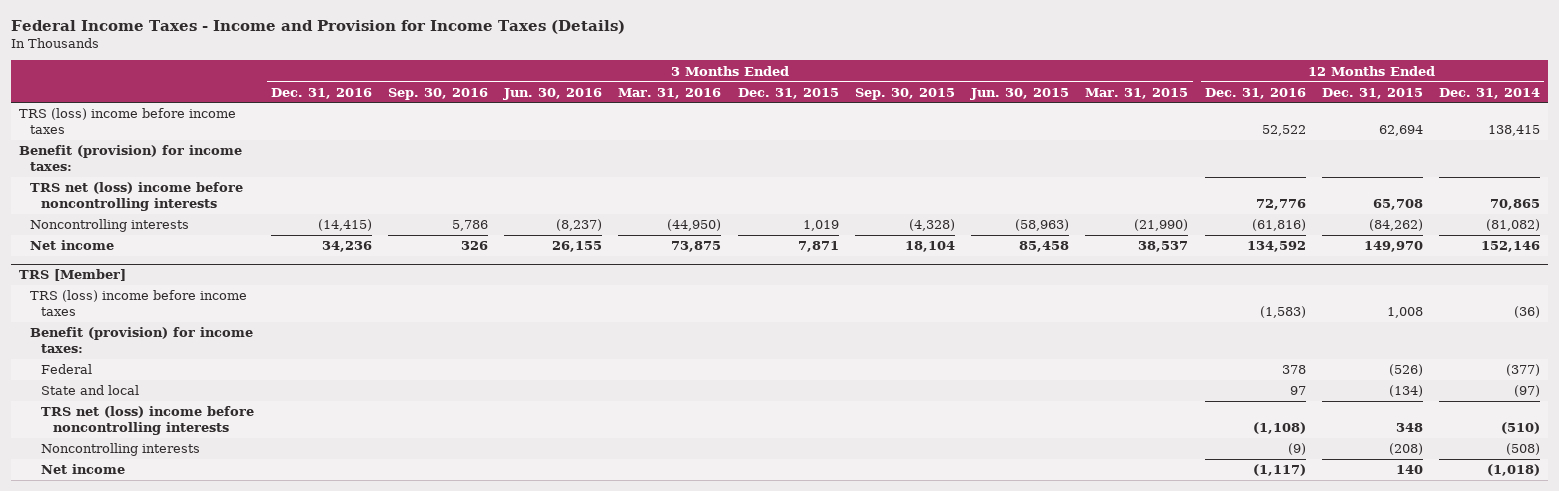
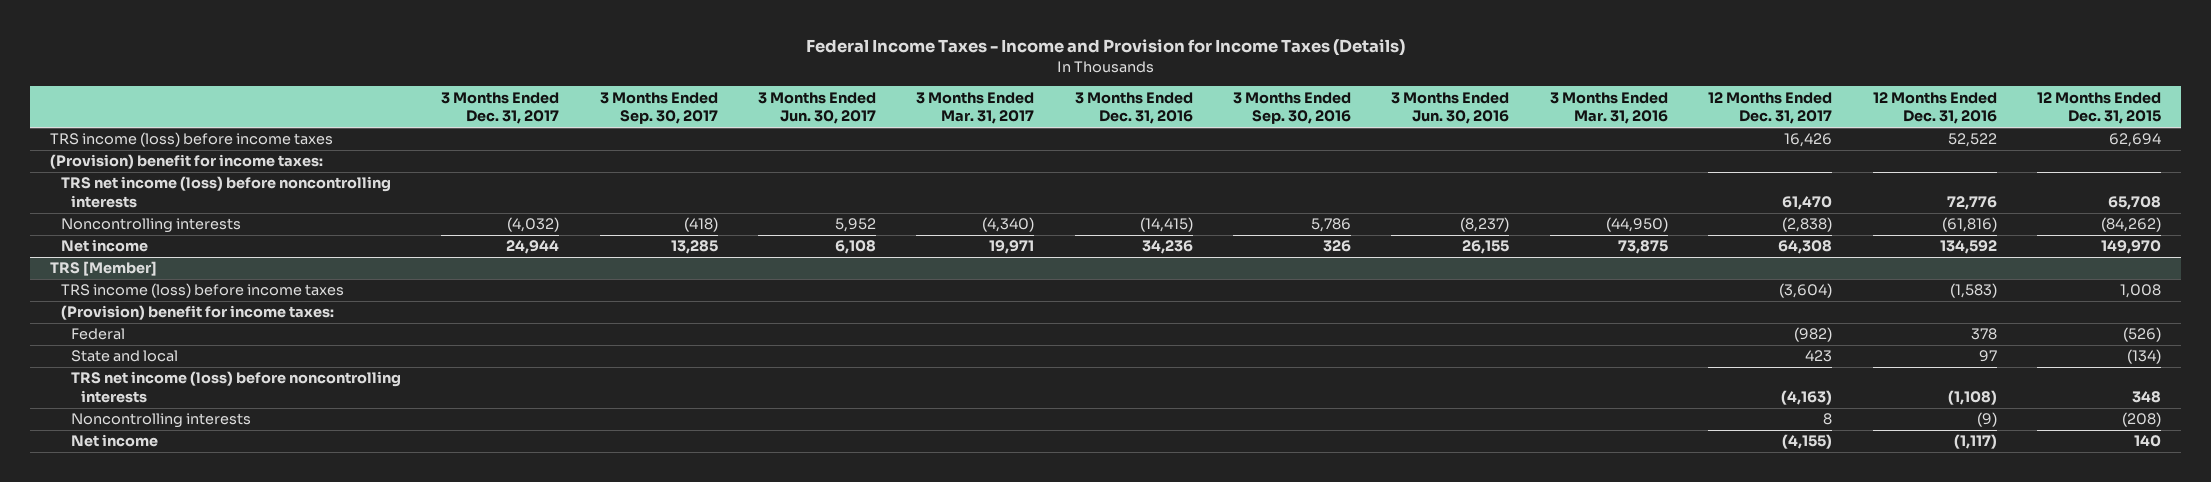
- | 3 Months Ended Dec. 31, 2016 | 3 Months Ended Sep. 30, 2016 | 3 Months Ended Jun. 30, 2016 | 3 Months Ended Mar. 31, 2016 | 3 Months Ended Dec. 31, 2015 | 3 Months Ended Sep. 30, 2015 | 3 Months Ended Jun. 30, 2015 | 3 Months Ended Mar. 31, 2015 | 12 Months Ended Dec. 31, 2016 | 12 Months Ended Dec. 31, 2015 | 12 Months Ended Dec. 31, 2014
+ | 3 Months Ended Dec. 31, 2017 | 3 Months Ended Sep. 30, 2017 | 3 Months Ended Jun. 30, 2017 | 3 Months Ended Mar. 31, 2017 | 3 Months Ended Dec. 31, 2016 | 3 Months Ended Sep. 30, 2016 | 3 Months Ended Jun. 30, 2016 | 3 Months Ended Mar. 31, 2016 | 12 Months Ended Dec. 31, 2017 | 12 Months Ended Dec. 31, 2016 | 12 Months Ended Dec. 31, 2015
- TRS (loss) income before income taxes | | | | | | | | | 52,522 | 62,694 | 138,415
- Benefit (provision) for income taxes:
- TRS net (loss) income before noncontrolling interests | | | | | | | | | 72,776 | 65,708 | 70,865
+ TRS income (loss) before income taxes | | | | | | | | | 16,426 | 52,522 | 62,694
+ (Provision) benefit for income taxes:
+ TRS net income (loss) before noncontrolling interests | | | | | | | | | 61,470 | 72,776 | 65,708
@ TRS [Member]
- TRS (loss) income before income taxes | | | | | | | | | (1,583) | 1,008 | (36)
- Benefit (provision) for income taxes:
+ TRS income (loss) before income taxes | | | | | | | | | (3,604) | (1,583) | 1,008
+ (Provision) benefit for income taxes:
- TRS net (loss) income before noncontrolling interests | | | | | | | | | (1,108) | 348 | (510)
+ TRS net income (loss) before noncontrolling interests | | | | | | | | | (4,163) | (1,108) | 348

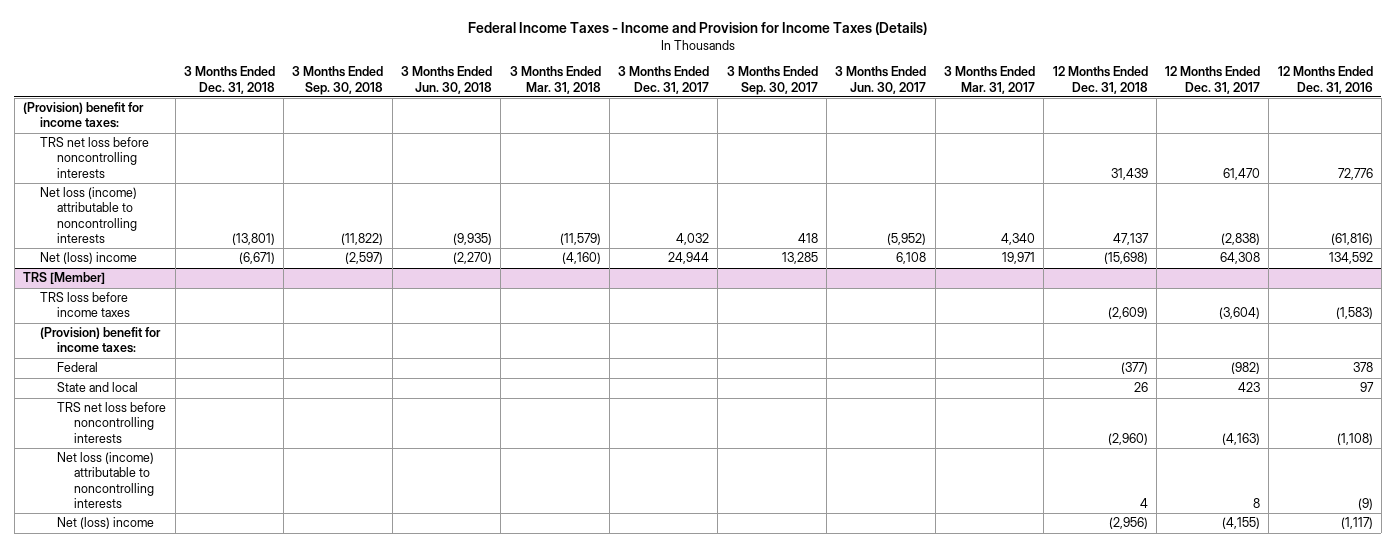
- | 3 Months Ended Dec. 31, 2017 | 3 Months Ended Sep. 30, 2017 | 3 Months Ended Jun. 30, 2017 | 3 Months Ended Mar. 31, 2017 | 3 Months Ended Dec. 31, 2016 | 3 Months Ended Sep. 30, 2016 | 3 Months Ended Jun. 30, 2016 | 3 Months Ended Mar. 31, 2016 | 12 Months Ended Dec. 31, 2017 | 12 Months Ended Dec. 31, 2016 | 12 Months Ended Dec. 31, 2015
+ | 3 Months Ended Dec. 31, 2018 | 3 Months Ended Sep. 30, 2018 | 3 Months Ended Jun. 30, 2018 | 3 Months Ended Mar. 31, 2018 | 3 Months Ended Dec. 31, 2017 | 3 Months Ended Sep. 30, 2017 | 3 Months Ended Jun. 30, 2017 | 3 Months Ended Mar. 31, 2017 | 12 Months Ended Dec. 31, 2018 | 12 Months Ended Dec. 31, 2017 | 12 Months Ended Dec. 31, 2016
- TRS income (loss) before income taxes | | | | | | | | | 16,426 | 52,522 | 62,694
- TRS net income (loss) before noncontrolling interests | | | | | | | | | 61,470 | 72,776 | 65,708
- Noncontrolling interests | (4,032) | (418) | 5,952 | (4,340) | (14,415) | 5,786 | (8,237) | (44,950) | (2,838) | (61,816) | (84,262)
- Net income | 24,944 | 13,285 | 6,108 | 19,971 | 34,236 | 326 | 26,155 | 73,875 | 64,308 | 134,592 | 149,970
+ TRS net loss before noncontrolling interests | | | | | | | | | 31,439 | 61,470 | 72,776
+ Net loss (income) attributable to noncontrolling interests | (13,801) | (11,822) | (9,935) | (11,579) | 4,032 | 418 | (5,952) | 4,340 | 47,137 | (2,838) | (61,816)
+ Net (loss) income | (6,671) | (2,597) | (2,270) | (4,160) | 24,944 | 13,285 | 6,108 | 19,971 | (15,698) | 64,308 | 134,592
@ TRS [Member]
- TRS income (loss) before income taxes | | | | | | | | | (3,604) | (1,583) | 1,008
+ TRS loss before income taxes | | | | | | | | | (2,609) | (3,604) | (1,583)
- TRS net income (loss) before noncontrolling interests | | | | | | | | | (4,163) | (1,108) | 348
- Noncontrolling interests | | | | | | | | | 8 | (9) | (208)
- Net income | | | | | | | | | (4,155) | (1,117) | 140
+ TRS net loss before noncontrolling interests | | | | | | | | | (2,960) | (4,163) | (1,108)
+ Net loss (income) attributable to noncontrolling interests | | | | | | | | | 4 | 8 | (9)
+ Net (loss) income | | | | | | | | | (2,956) | (4,155) | (1,117)

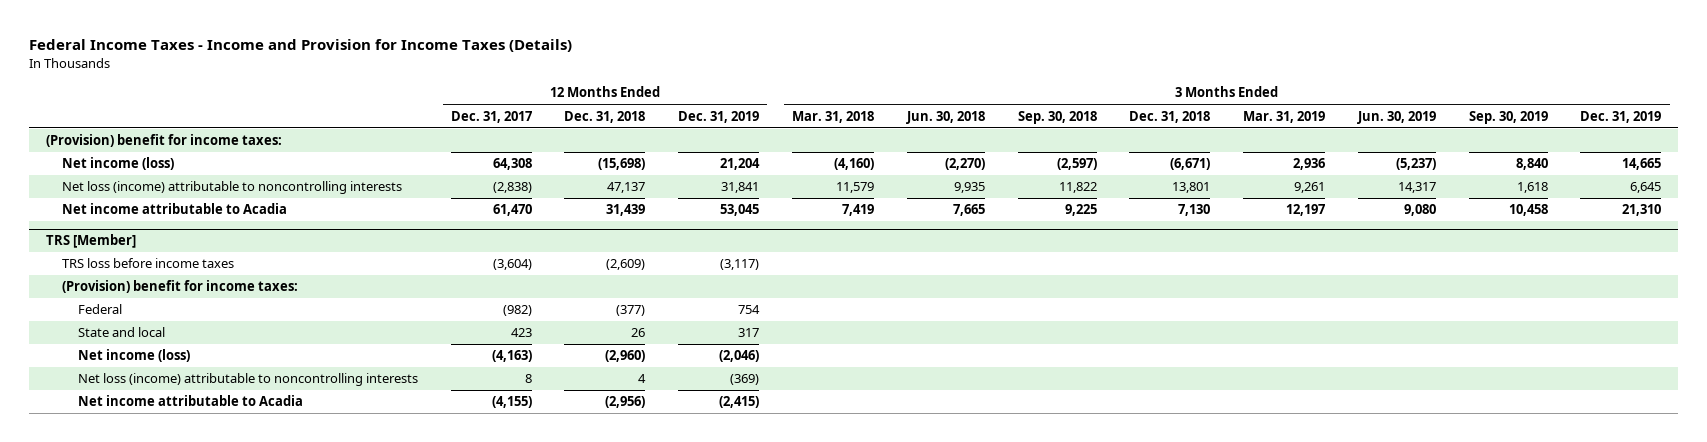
- | 3 Months Ended Dec. 31, 2018 | 3 Months Ended Sep. 30, 2018 | 3 Months Ended Jun. 30, 2018 | 3 Months Ended Mar. 31, 2018 | 3 Months Ended Dec. 31, 2017 | 3 Months Ended Sep. 30, 2017 | 3 Months Ended Jun. 30, 2017 | 3 Months Ended Mar. 31, 2017 | 12 Months Ended Dec. 31, 2018 | 12 Months Ended Dec. 31, 2017 | 12 Months Ended Dec. 31, 2016
+ | 12 Months Ended Dec. 31, 2017 | 12 Months Ended Dec. 31, 2018 | 12 Months Ended Dec. 31, 2019 | 3 Months Ended Mar. 31, 2018 | 3 Months Ended Jun. 30, 2018 | 3 Months Ended Sep. 30, 2018 | 3 Months Ended Dec. 31, 2018 | 3 Months Ended Mar. 31, 2019 | 3 Months Ended Jun. 30, 2019 | 3 Months Ended Sep. 30, 2019 | 3 Months Ended Dec. 31, 2019
- TRS net loss before noncontrolling interests | | | | | | | | | 31,439 | 61,470 | 72,776
- Net loss (income) attributable to noncontrolling interests | (13,801) | (11,822) | (9,935) | (11,579) | 4,032 | 418 | (5,952) | 4,340 | 47,137 | (2,838) | (61,816)
- Net (loss) income | (6,671) | (2,597) | (2,270) | (4,160) | 24,944 | 13,285 | 6,108 | 19,971 | (15,698) | 64,308 | 134,592
+ Net income (loss) | 64,308 | (15,698) | 21,204 | (4,160) | (2,270) | (2,597) | (6,671) | 2,936 | (5,237) | 8,840 | 14,665
+ Net loss (income) attributable to noncontrolling interests | (2,838) | 47,137 | 31,841 | 11,579 | 9,935 | 11,822 | 13,801 | 9,261 | 14,317 | 1,618 | 6,645
+ Net income attributable to Acadia | 61,470 | 31,439 | 53,045 | 7,419 | 7,665 | 9,225 | 7,130 | 12,197 | 9,080 | 10,458 | 21,310
@ TRS [Member]
- TRS net loss before noncontrolling interests | | | | | | | | | (2,960) | (4,163) | (1,108)
+ Net income (loss) | (4,163) | (2,960) | (2,046) | | | | | | | |
- Net (loss) income | | | | | | | | | (2,956) | (4,155) | (1,117)
+ Net income attributable to Acadia | (4,155) | (2,956) | (2,415) | | | | | | | |

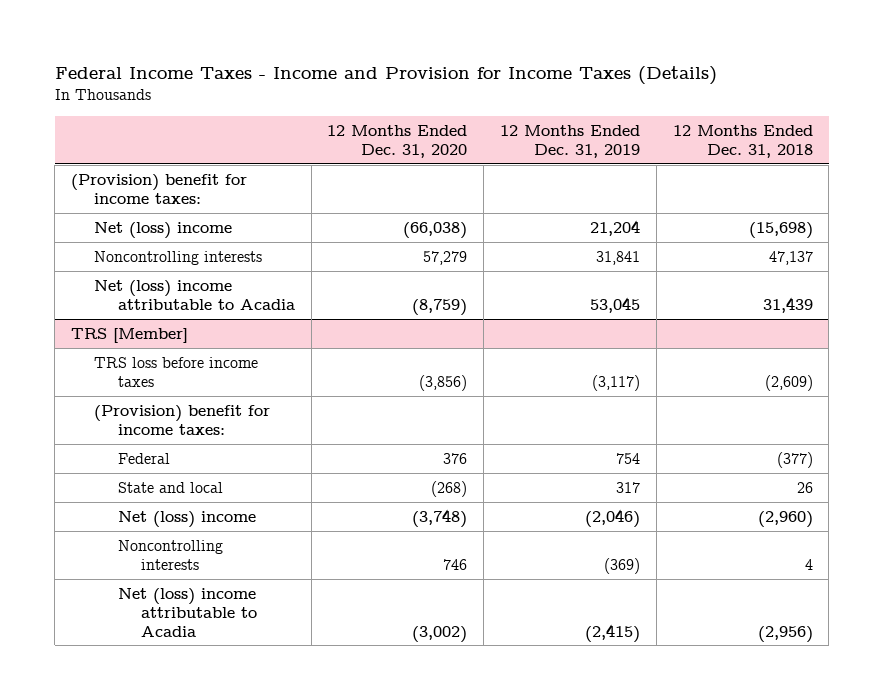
- | 12 Months Ended Dec. 31, 2017 | 12 Months Ended Dec. 31, 2018 | 12 Months Ended Dec. 31, 2019 | 3 Months Ended Mar. 31, 2018 | 3 Months Ended Jun. 30, 2018 | 3 Months Ended Sep. 30, 2018 | 3 Months Ended Dec. 31, 2018 | 3 Months Ended Mar. 31, 2019 | 3 Months Ended Jun. 30, 2019 | 3 Months Ended Sep. 30, 2019 | 3 Months Ended Dec. 31, 2019
+ | 12 Months Ended Dec. 31, 2020 | 12 Months Ended Dec. 31, 2019 | 12 Months Ended Dec. 31, 2018
- Net income (loss) | 64,308 | (15,698) | 21,204 | (4,160) | (2,270) | (2,597) | (6,671) | 2,936 | (5,237) | 8,840 | 14,665
- Net loss (income) attributable to noncontrolling interests | (2,838) | 47,137 | 31,841 | 11,579 | 9,935 | 11,822 | 13,801 | 9,261 | 14,317 | 1,618 | 6,645
- Net income attributable to Acadia | 61,470 | 31,439 | 53,045 | 7,419 | 7,665 | 9,225 | 7,130 | 12,197 | 9,080 | 10,458 | 21,310
+ Net (loss) income | (66,038) | 21,204 | (15,698)
+ Noncontrolling interests | 57,279 | 31,841 | 47,137
+ Net (loss) income attributable to Acadia | (8,759) | 53,045 | 31,439
@ TRS [Member]
- Net income (loss) | (4,163) | (2,960) | (2,046) | | | | | | | |
- Net loss (income) attributable to noncontrolling interests | 8 | 4 | (369) | | | | | | | |
- Net income attributable to Acadia | (4,155) | (2,956) | (2,415) | | | | | | | |
+ Net (loss) income | (3,748) | (2,046) | (2,960)
+ Noncontrolling interests | 746 | (369) | 4
+ Net (loss) income attributable to Acadia | (3,002) | (2,415) | (2,956)

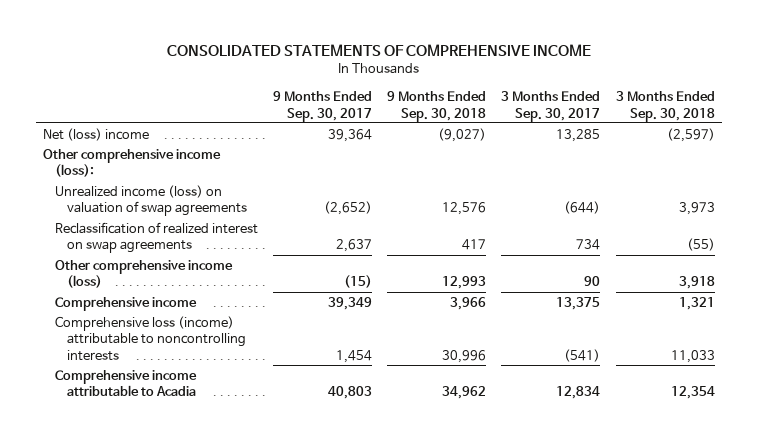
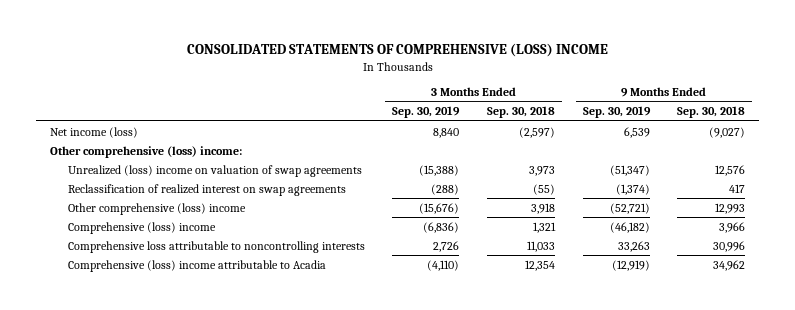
- CONSOLIDATED STATEMENTS OF COMPREHENSIVE INCOME
+ CONSOLIDATED STATEMENTS OF COMPREHENSIVE (LOSS) INCOME
- | 9 Months Ended Sep. 30, 2017 | 9 Months Ended Sep. 30, 2018 | 3 Months Ended Sep. 30, 2017 | 3 Months Ended Sep. 30, 2018
+ | 3 Months Ended Sep. 30, 2019 | 3 Months Ended Sep. 30, 2018 | 9 Months Ended Sep. 30, 2019 | 9 Months Ended Sep. 30, 2018
- Net (loss) income | 39,364 | (9,027) | 13,285 | (2,597)
- Other comprehensive income (loss):
- Unrealized income (loss) on valuation of swap agreements | (2,652) | 12,576 | (644) | 3,973
+ Net income (loss) | 8,840 | (2,597) | 6,539 | (9,027)
+ Other comprehensive (loss) income:
+ Unrealized (loss) income on valuation of swap agreements | (15,388) | 3,973 | (51,347) | 12,576
- Other comprehensive income (loss) | (15) | 12,993 | 90 | 3,918
- Comprehensive income | 39,349 | 3,966 | 13,375 | 1,321
- Comprehensive loss (income) attributable to noncontrolling interests | 1,454 | 30,996 | (541) | 11,033
- Comprehensive income attributable to Acadia | 40,803 | 34,962 | 12,834 | 12,354
+ Other comprehensive (loss) income | (15,676) | 3,918 | (52,721) | 12,993
+ Comprehensive (loss) income | (6,836) | 1,321 | (46,182) | 3,966
+ Comprehensive loss attributable to noncontrolling interests | 2,726 | 11,033 | 33,263 | 30,996
+ Comprehensive (loss) income attributable to Acadia | (4,110) | 12,354 | (12,919) | 34,962

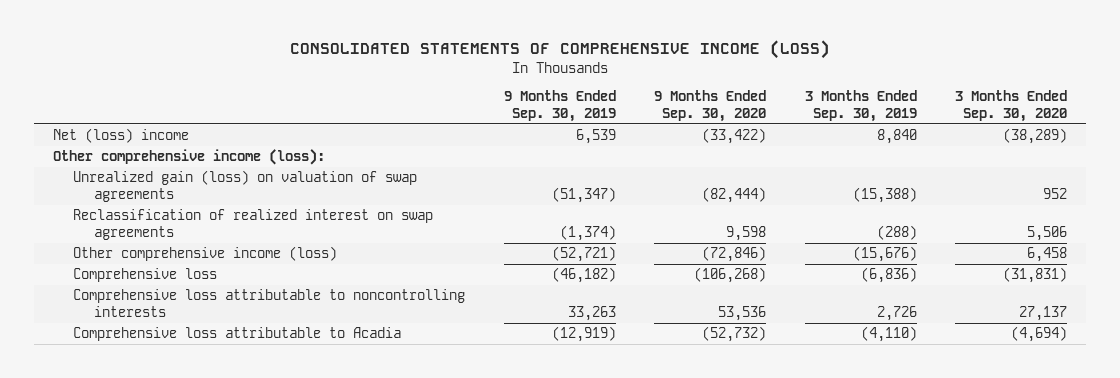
- CONSOLIDATED STATEMENTS OF COMPREHENSIVE (LOSS) INCOME
+ CONSOLIDATED STATEMENTS OF COMPREHENSIVE INCOME (LOSS)
- | 3 Months Ended Sep. 30, 2019 | 3 Months Ended Sep. 30, 2018 | 9 Months Ended Sep. 30, 2019 | 9 Months Ended Sep. 30, 2018
+ | 9 Months Ended Sep. 30, 2019 | 9 Months Ended Sep. 30, 2020 | 3 Months Ended Sep. 30, 2019 | 3 Months Ended Sep. 30, 2020
- Net income (loss) | 8,840 | (2,597) | 6,539 | (9,027)
- Other comprehensive (loss) income:
- Unrealized (loss) income on valuation of swap agreements | (15,388) | 3,973 | (51,347) | 12,576
+ Net (loss) income | 6,539 | (33,422) | 8,840 | (38,289)
+ Other comprehensive income (loss):
+ Unrealized gain (loss) on valuation of swap agreements | (51,347) | (82,444) | (15,388) | 952
- Other comprehensive (loss) income | (15,676) | 3,918 | (52,721) | 12,993
- Comprehensive (loss) income | (6,836) | 1,321 | (46,182) | 3,966
+ Other comprehensive income (loss) | (52,721) | (72,846) | (15,676) | 6,458
+ Comprehensive loss | (46,182) | (106,268) | (6,836) | (31,831)
- Comprehensive (loss) income attributable to Acadia | (4,110) | 12,354 | (12,919) | 34,962
+ Comprehensive loss attributable to Acadia | (12,919) | (52,732) | (4,110) | (4,694)

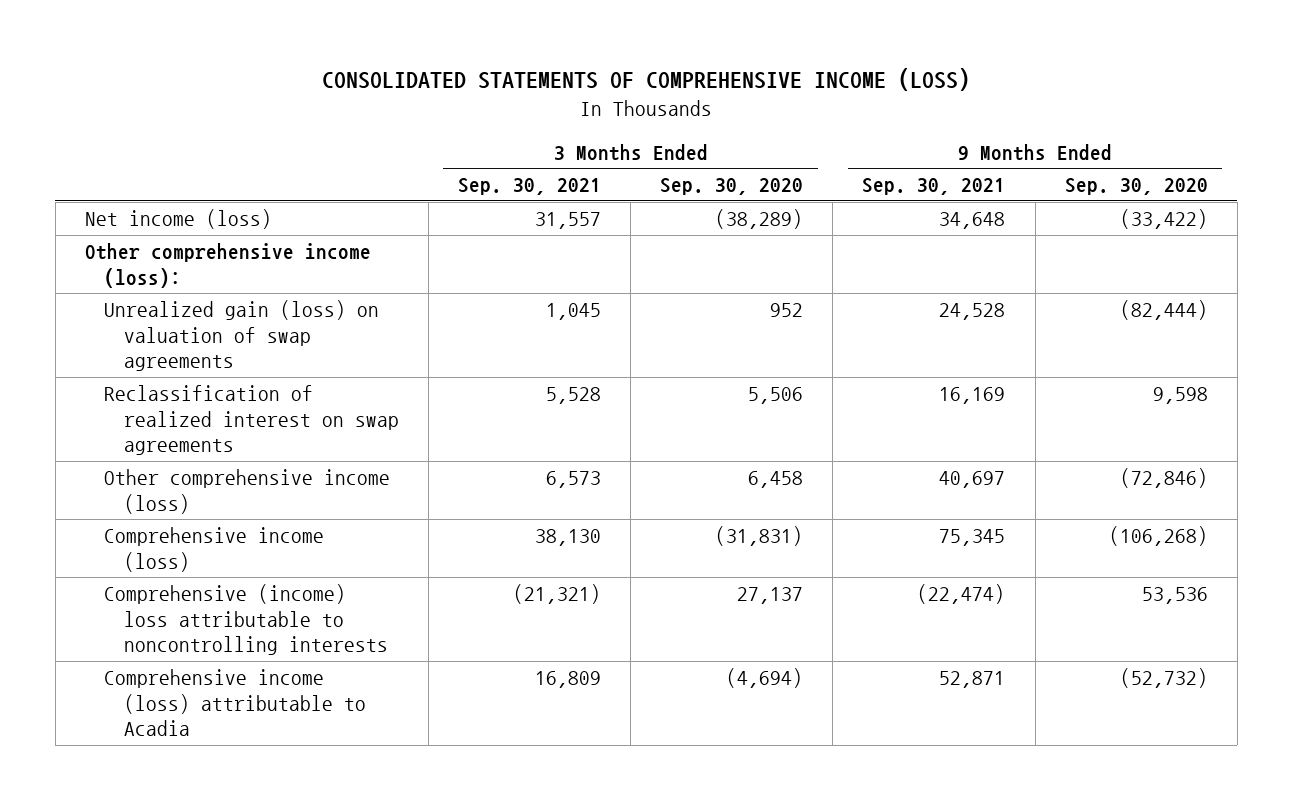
- | 9 Months Ended Sep. 30, 2019 | 9 Months Ended Sep. 30, 2020 | 3 Months Ended Sep. 30, 2019 | 3 Months Ended Sep. 30, 2020
+ | 3 Months Ended Sep. 30, 2021 | 3 Months Ended Sep. 30, 2020 | 9 Months Ended Sep. 30, 2021 | 9 Months Ended Sep. 30, 2020
- Net (loss) income | 6,539 | (33,422) | 8,840 | (38,289)
+ Net income (loss) | 31,557 | (38,289) | 34,648 | (33,422)
- Comprehensive loss | (46,182) | (106,268) | (6,836) | (31,831)
- Comprehensive loss attributable to noncontrolling interests | 33,263 | 53,536 | 2,726 | 27,137
- Comprehensive loss attributable to Acadia | (12,919) | (52,732) | (4,110) | (4,694)
+ Comprehensive income (loss) | 38,130 | (31,831) | 75,345 | (106,268)
+ Comprehensive (income) loss attributable to noncontrolling interests | (21,321) | 27,137 | (22,474) | 53,536
+ Comprehensive income (loss) attributable to Acadia | 16,809 | (4,694) | 52,871 | (52,732)

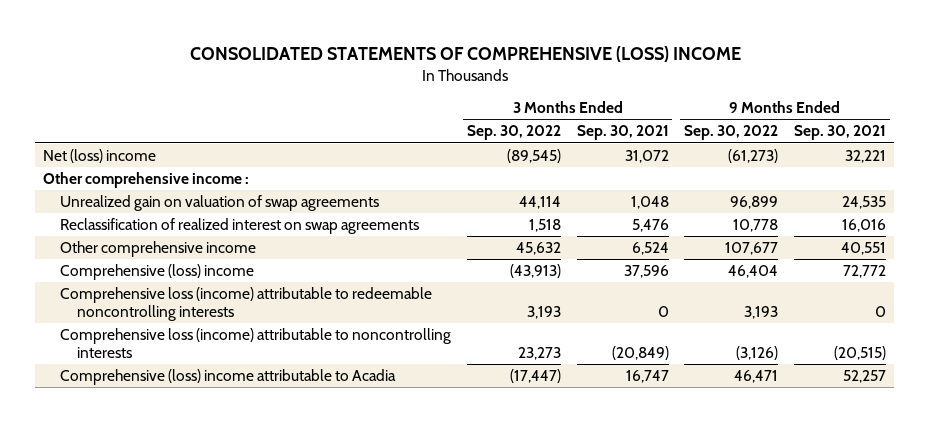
- CONSOLIDATED STATEMENTS OF COMPREHENSIVE INCOME (LOSS)
+ CONSOLIDATED STATEMENTS OF COMPREHENSIVE (LOSS) INCOME
- | 3 Months Ended Sep. 30, 2021 | 3 Months Ended Sep. 30, 2020 | 9 Months Ended Sep. 30, 2021 | 9 Months Ended Sep. 30, 2020
+ | 3 Months Ended Sep. 30, 2022 | 3 Months Ended Sep. 30, 2021 | 9 Months Ended Sep. 30, 2022 | 9 Months Ended Sep. 30, 2021
- Net income (loss) | 31,557 | (38,289) | 34,648 | (33,422)
- Other comprehensive income (loss):
- Unrealized gain (loss) on valuation of swap agreements | 1,045 | 952 | 24,528 | (82,444)
- Reclassification of realized interest on swap agreements | 5,528 | 5,506 | 16,169 | 9,598
- Other comprehensive income (loss) | 6,573 | 6,458 | 40,697 | (72,846)
- Comprehensive income (loss) | 38,130 | (31,831) | 75,345 | (106,268)
- Comprehensive (income) loss attributable to noncontrolling interests | (21,321) | 27,137 | (22,474) | 53,536
- Comprehensive income (loss) attributable to Acadia | 16,809 | (4,694) | 52,871 | (52,732)
+ Net (loss) income | (89,545) | 31,072 | (61,273) | 32,221
+ Other comprehensive income :
+ Unrealized gain on valuation of swap agreements | 44,114 | 1,048 | 96,899 | 24,535
+ Reclassification of realized interest on swap agreements | 1,518 | 5,476 | 10,778 | 16,016
+ Other comprehensive income | 45,632 | 6,524 | 107,677 | 40,551
+ Comprehensive (loss) income | (43,913) | 37,596 | 46,404 | 72,772
+ Comprehensive loss (income) attributable to redeemable noncontrolling interests | 3,193 | 0 | 3,193 | 0
+ Comprehensive loss (income) attributable to noncontrolling interests | 23,273 | (20,849) | (3,126) | (20,515)
+ Comprehensive (loss) income attributable to Acadia | (17,447) | 16,747 | 46,471 | 52,257

